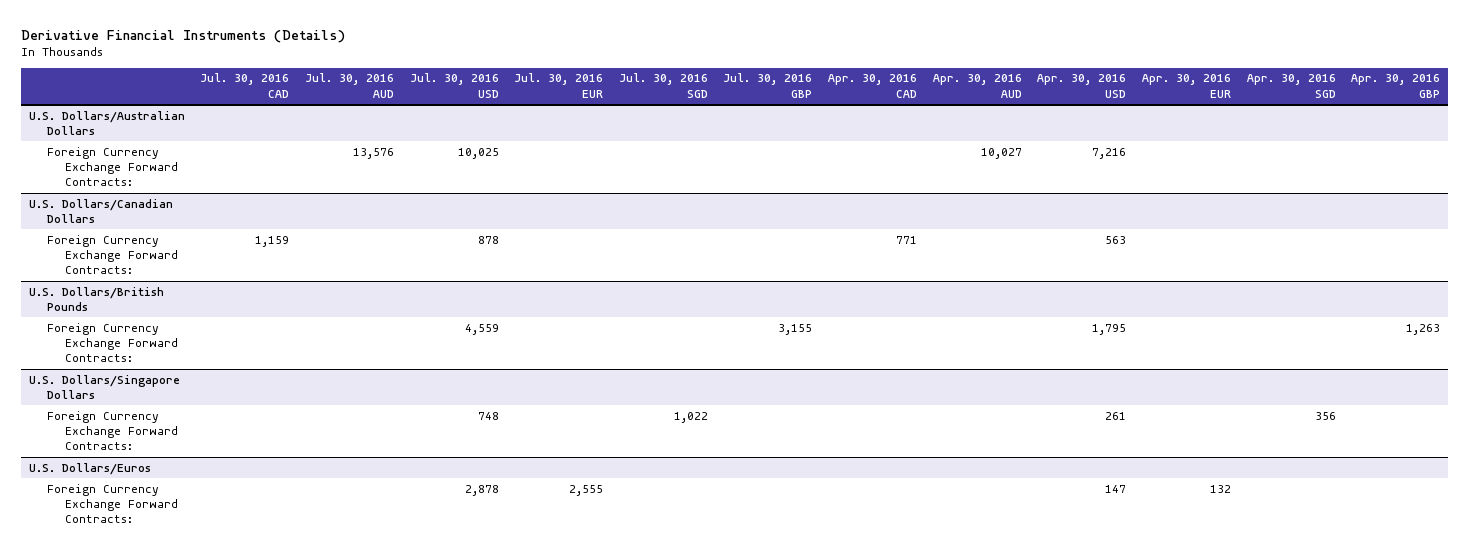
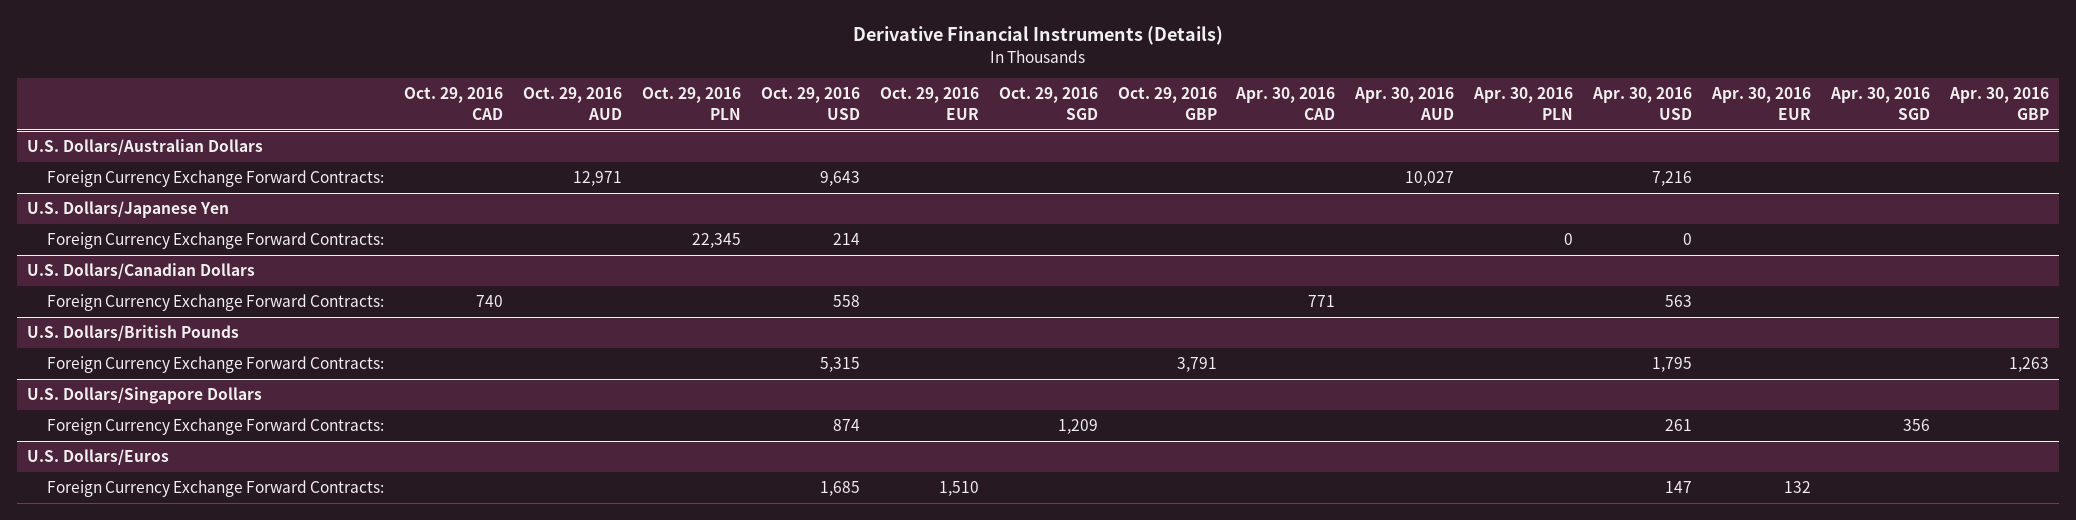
- | Jul. 30, 2016 CAD | Jul. 30, 2016 AUD | Jul. 30, 2016 USD | Jul. 30, 2016 EUR | Jul. 30, 2016 SGD | Jul. 30, 2016 GBP | Apr. 30, 2016 CAD | Apr. 30, 2016 AUD | Apr. 30, 2016 USD | Apr. 30, 2016 EUR | Apr. 30, 2016 SGD | Apr. 30, 2016 GBP
+ | Oct. 29, 2016 CAD | Oct. 29, 2016 AUD | Oct. 29, 2016 PLN | Oct. 29, 2016 USD | Oct. 29, 2016 EUR | Oct. 29, 2016 SGD | Oct. 29, 2016 GBP | Apr. 30, 2016 CAD | Apr. 30, 2016 AUD | Apr. 30, 2016 PLN | Apr. 30, 2016 USD | Apr. 30, 2016 EUR | Apr. 30, 2016 SGD | Apr. 30, 2016 GBP
+ U.S. Dollars/Japanese Yen
+ Foreign Currency Exchange Forward Contracts: | | | 22,345 | 214 | | | | | | 0 | 0 | | |

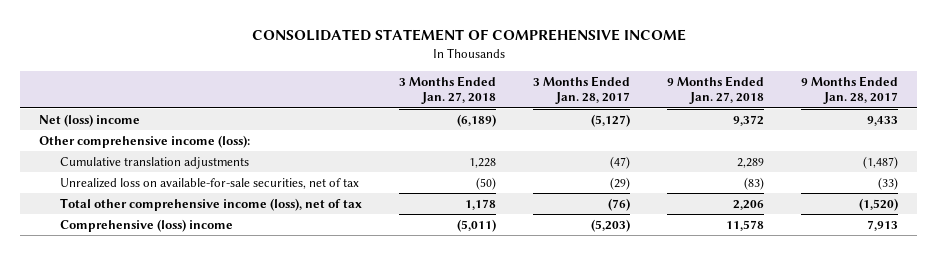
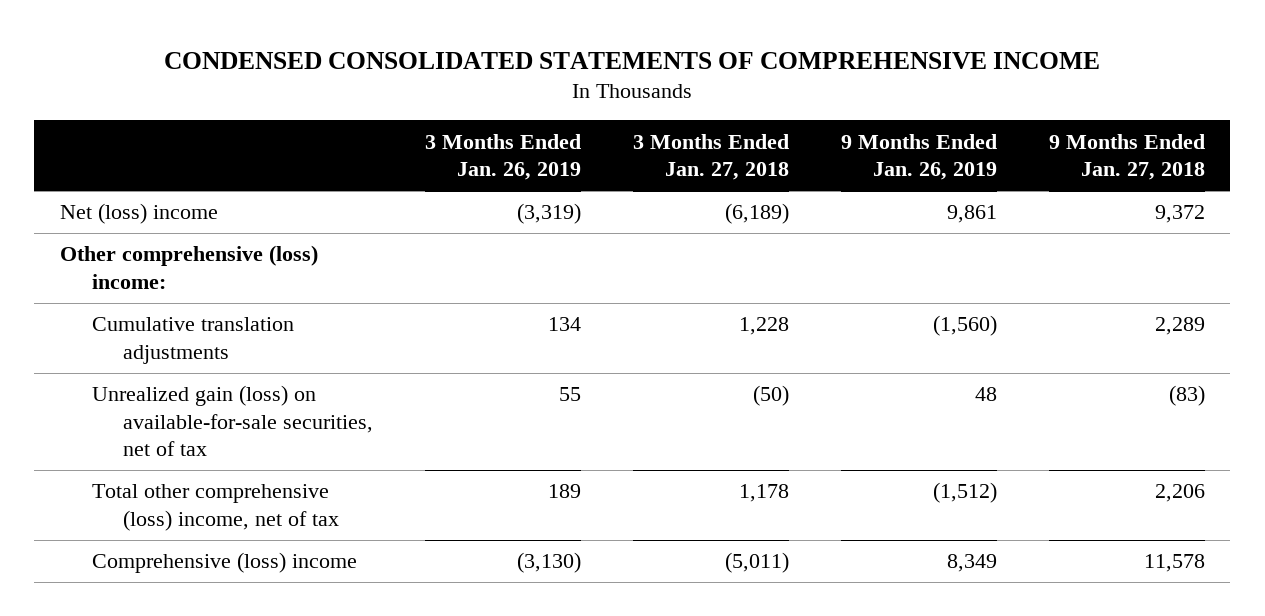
- CONSOLIDATED STATEMENT OF COMPREHENSIVE INCOME
+ CONDENSED CONSOLIDATED STATEMENTS OF COMPREHENSIVE INCOME
- | 3 Months Ended Jan. 27, 2018 | 3 Months Ended Jan. 28, 2017 | 9 Months Ended Jan. 27, 2018 | 9 Months Ended Jan. 28, 2017
+ | 3 Months Ended Jan. 26, 2019 | 3 Months Ended Jan. 27, 2018 | 9 Months Ended Jan. 26, 2019 | 9 Months Ended Jan. 27, 2018
- Other comprehensive income (loss):
+ Other comprehensive (loss) income:
- Unrealized loss on available-for-sale securities, net of tax | (50) | (29) | (83) | (33)
- Total other comprehensive income (loss), net of tax | 1,178 | (76) | 2,206 | (1,520)
+ Unrealized gain (loss) on available-for-sale securities, net of tax | 55 | (50) | 48 | (83)
+ Total other comprehensive (loss) income, net of tax | 189 | 1,178 | (1,512) | 2,206

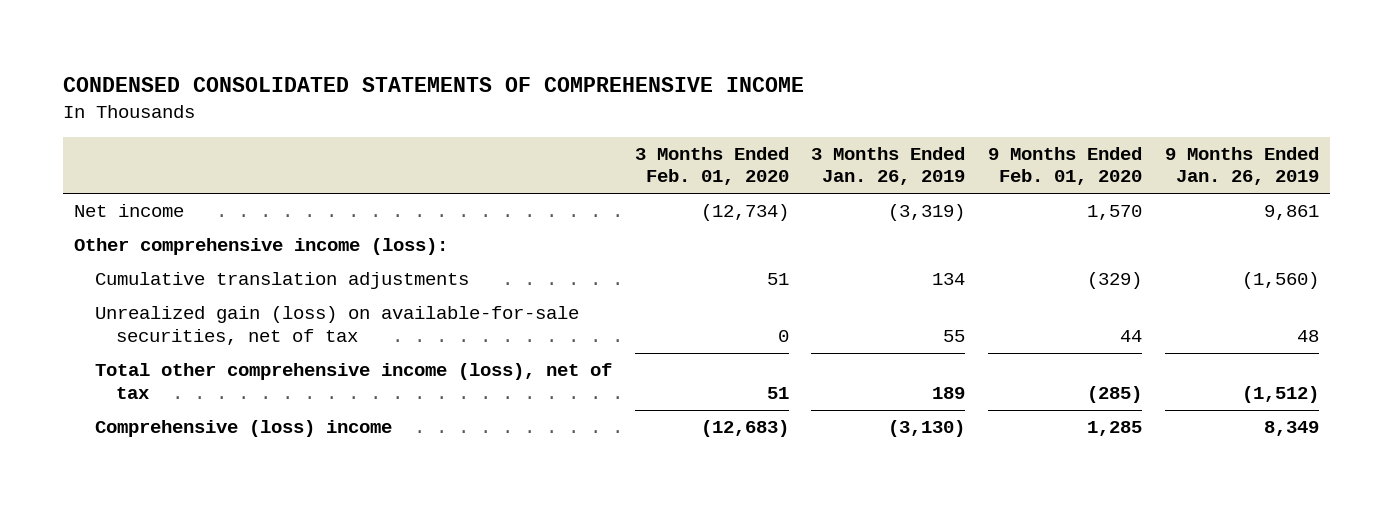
- | 3 Months Ended Jan. 26, 2019 | 3 Months Ended Jan. 27, 2018 | 9 Months Ended Jan. 26, 2019 | 9 Months Ended Jan. 27, 2018
+ | 3 Months Ended Feb. 01, 2020 | 3 Months Ended Jan. 26, 2019 | 9 Months Ended Feb. 01, 2020 | 9 Months Ended Jan. 26, 2019
- Net (loss) income | (3,319) | (6,189) | 9,861 | 9,372
- Other comprehensive (loss) income:
+ Net income | (12,734) | (3,319) | 1,570 | 9,861
+ Other comprehensive income (loss):
- Total other comprehensive (loss) income, net of tax | 189 | 1,178 | (1,512) | 2,206
+ Total other comprehensive income (loss), net of tax | 51 | 189 | (285) | (1,512)

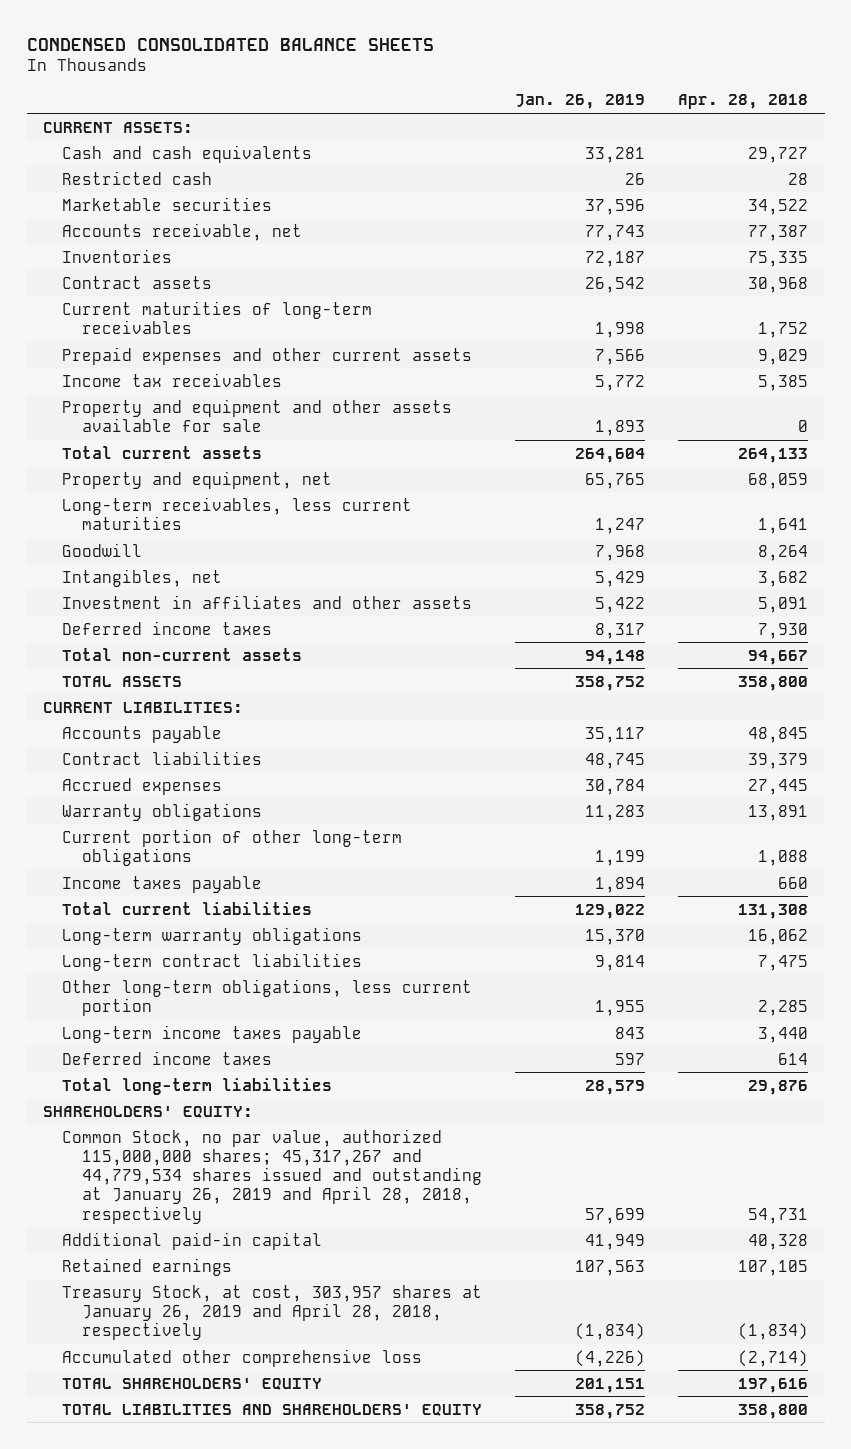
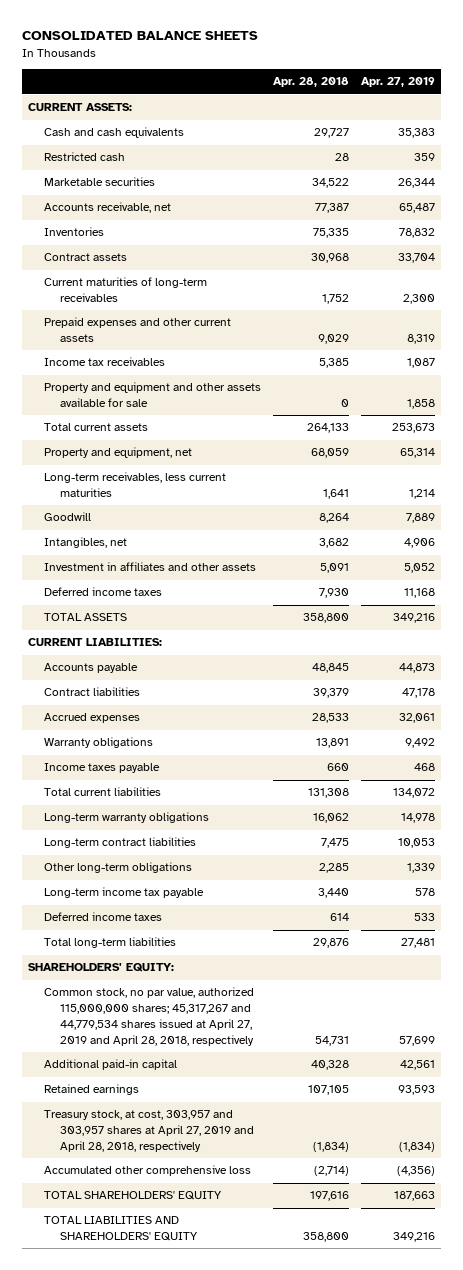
- CONDENSED CONSOLIDATED BALANCE SHEETS
+ CONSOLIDATED BALANCE SHEETS
- | Jan. 26, 2019 | Apr. 28, 2018
+ | Apr. 28, 2018 | Apr. 27, 2019
- Total non-current assets | 94,148 | 94,667
- Accrued expenses | 30,784 | 27,445
+ Accrued expenses | 28,533 | 32,061
- Current portion of other long-term obligations | 1,199 | 1,088
- Other long-term obligations, less current portion | 1,955 | 2,285
- Long-term income taxes payable | 843 | 3,440
+ Other long-term obligations | 2,285 | 1,339
+ Long-term income tax payable | 3,440 | 578
- Common Stock, no par value, authorized 115,000,000 shares; 45,317,267 and 44,779,534 shares issued and outstanding at January 26, 2019 and April 28, 2018, respectively | 57,699 | 54,731
+ Common stock, no par value, authorized 115,000,000 shares; 45,317,267 and 44,779,534 shares issued at April 27, 2019 and April 28, 2018, respectively | 54,731 | 57,699
- Treasury Stock, at cost, 303,957 shares at January 26, 2019 and April 28, 2018, respectively | (1,834) | (1,834)
+ Treasury stock, at cost, 303,957 and 303,957 shares at April 27, 2019 and April 28, 2018, respectively | (1,834) | (1,834)

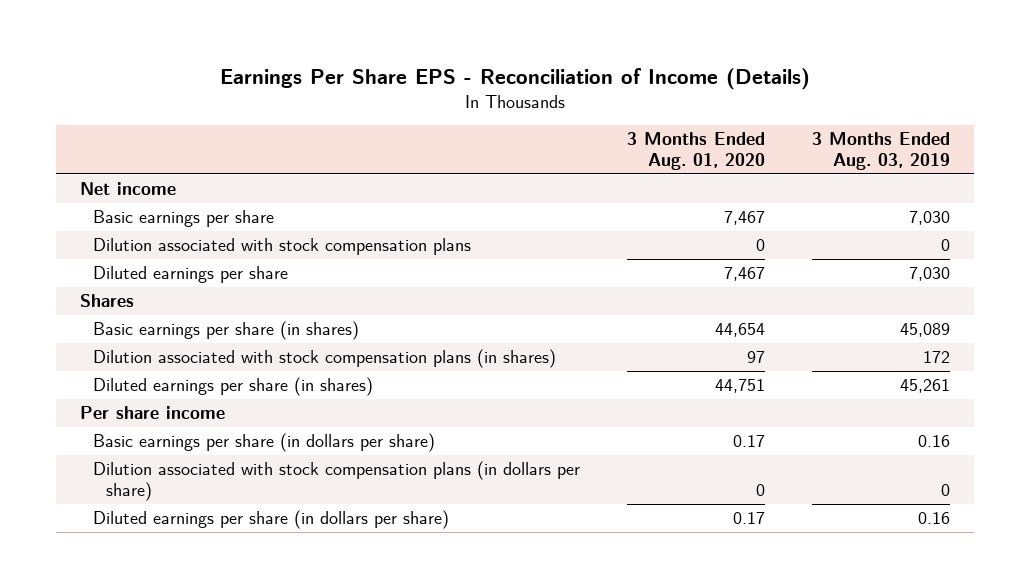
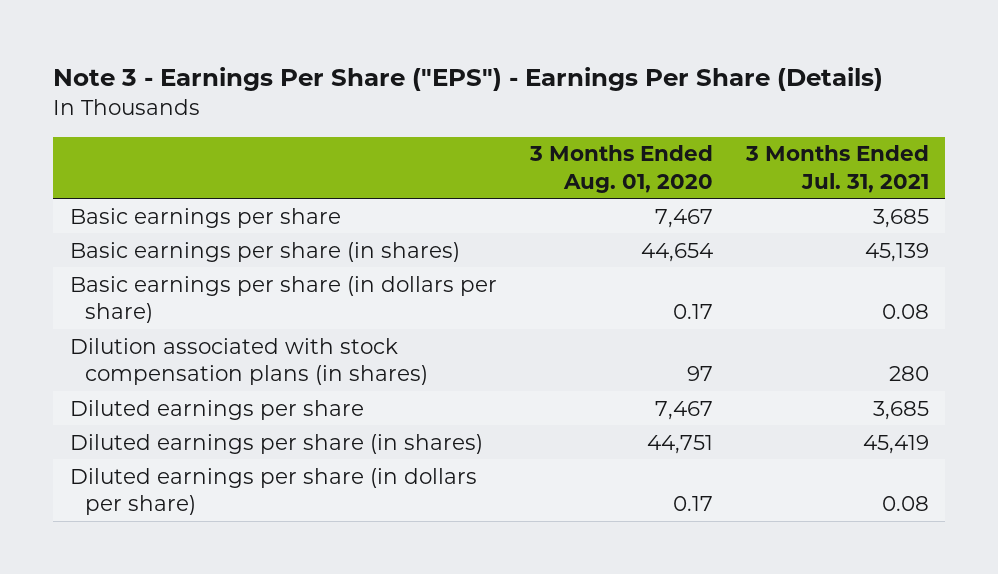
- Earnings Per Share EPS - Reconciliation of Income (Details)
+ Note 3 - Earnings Per Share ("EPS") - Earnings Per Share (Details)
- | 3 Months Ended Aug. 01, 2020 | 3 Months Ended Aug. 03, 2019
+ | 3 Months Ended Aug. 01, 2020 | 3 Months Ended Jul. 31, 2021
- Net income
- Dilution associated with stock compensation plans | 0 | 0
- Shares
moved up: Basic earnings per share (in dollars per share) | 0.17 | 0.08
moved down: Diluted earnings per share | 7,467 | 3,685
- Per share income
- Dilution associated with stock compensation plans (in dollars per share) | 0 | 0

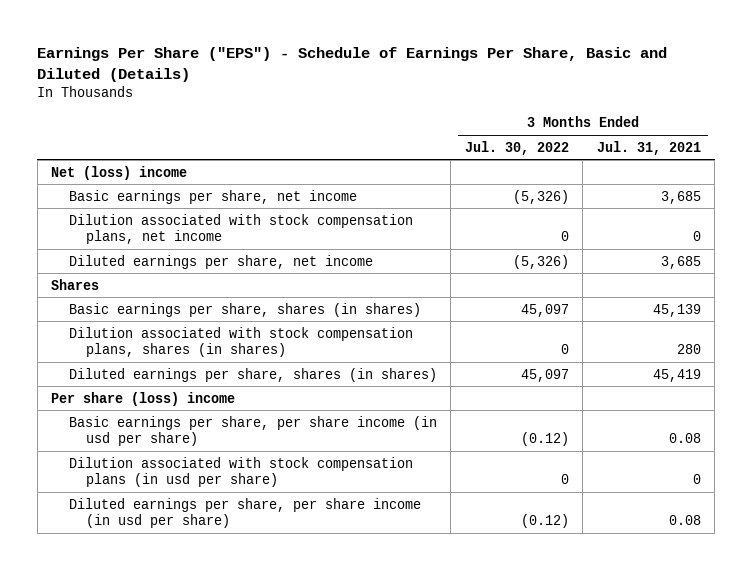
- Note 3 - Earnings Per Share ("EPS") - Earnings Per Share (Details)
+ Earnings Per Share ("EPS") - Schedule of Earnings Per Share, Basic and Diluted (Details)
- | 3 Months Ended Aug. 01, 2020 | 3 Months Ended Jul. 31, 2021
+ | 3 Months Ended Jul. 30, 2022 | 3 Months Ended Jul. 31, 2021
- Basic earnings per share | 7,467 | 3,685
- Basic earnings per share (in shares) | 44,654 | 45,139
- Basic earnings per share (in dollars per share) | 0.17 | 0.08
- Dilution associated with stock compensation plans (in shares) | 97 | 280
- Diluted earnings per share | 7,467 | 3,685
- Diluted earnings per share (in shares) | 44,751 | 45,419
- Diluted earnings per share (in dollars per share) | 0.17 | 0.08
+ Net (loss) income
+ Basic earnings per share, net income | (5,326) | 3,685
+ Dilution associated with stock compensation plans, net income | 0 | 0
+ Diluted earnings per share, net income | (5,326) | 3,685
+ Shares
+ Basic earnings per share, shares (in shares) | 45,097 | 45,139
+ Dilution associated with stock compensation plans, shares (in shares) | 0 | 280
+ Diluted earnings per share, shares (in shares) | 45,097 | 45,419
+ Per share (loss) income
+ Basic earnings per share, per share income (in usd per share) | (0.12) | 0.08
+ Dilution associated with stock compensation plans (in usd per share) | 0 | 0
+ Diluted earnings per share, per share income (in usd per share) | (0.12) | 0.08

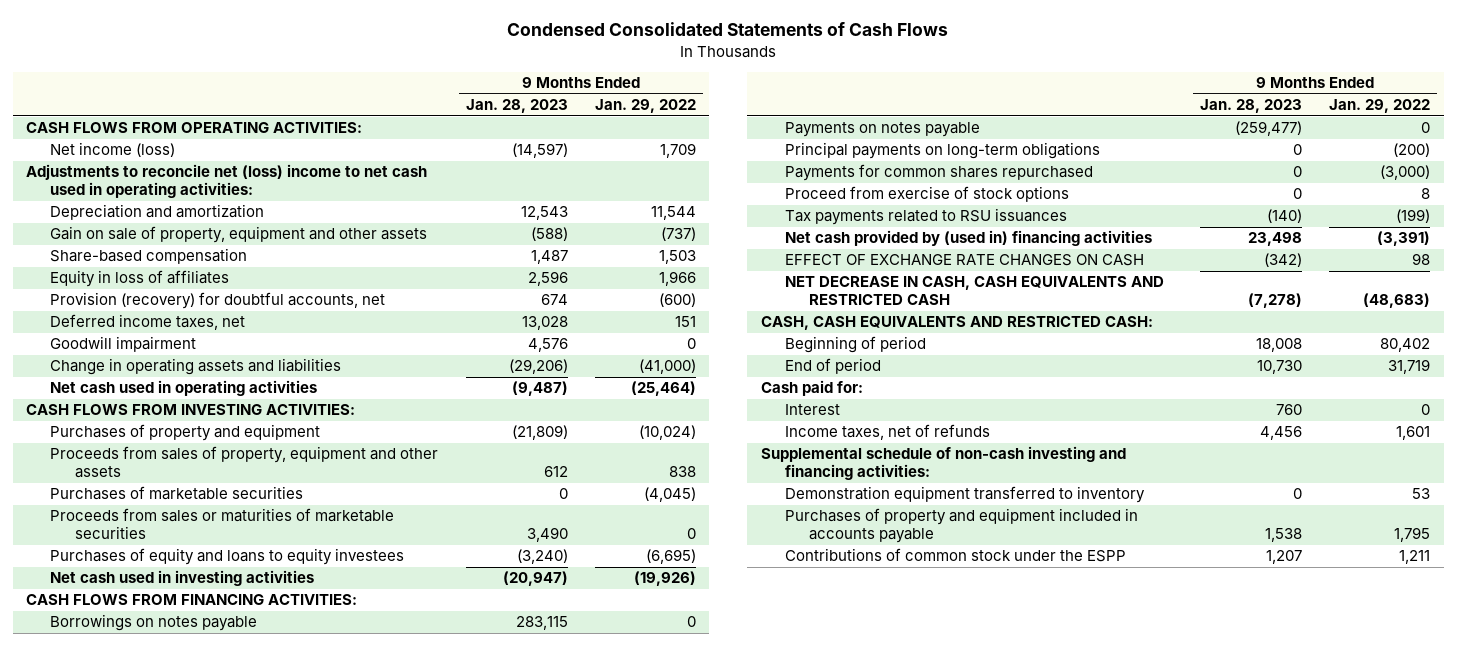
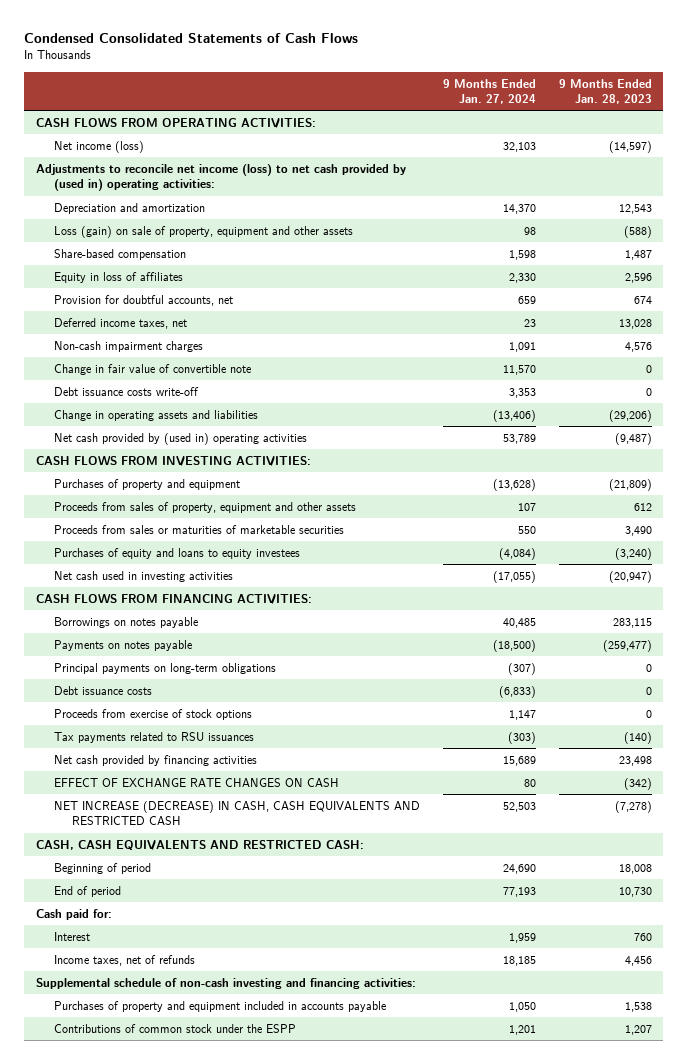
- | 9 Months Ended Jan. 28, 2023 | 9 Months Ended Jan. 29, 2022
+ | 9 Months Ended Jan. 27, 2024 | 9 Months Ended Jan. 28, 2023
- Adjustments to reconcile net (loss) income to net cash used in operating activities:
+ Adjustments to reconcile net income (loss) to net cash provided by (used in) operating activities:
- Gain on sale of property, equipment and other assets | (588) | (737)
+ Loss (gain) on sale of property, equipment and other assets | 98 | (588)
- Provision (recovery) for doubtful accounts, net | 674 | (600)
+ Provision for doubtful accounts, net | 659 | 674
- Goodwill impairment | 4,576 | 0
+ Non-cash impairment charges | 1,091 | 4,576
+ Change in fair value of convertible note | 11,570 | 0
+ Debt issuance costs write-off | 3,353 | 0
- Net cash used in operating activities | (9,487) | (25,464)
+ Net cash provided by (used in) operating activities | 53,789 | (9,487)
- Purchases of marketable securities | 0 | (4,045)
- Payments for common shares repurchased | 0 | (3,000)
- Proceed from exercise of stock options | 0 | 8
+ Debt issuance costs | (6,833) | 0
+ Proceeds from exercise of stock options | 1,147 | 0
- Net cash provided by (used in) financing activities | 23,498 | (3,391)
+ Net cash provided by financing activities | 15,689 | 23,498
- NET DECREASE IN CASH, CASH EQUIVALENTS AND RESTRICTED CASH | (7,278) | (48,683)
+ NET INCREASE (DECREASE) IN CASH, CASH EQUIVALENTS AND RESTRICTED CASH | 52,503 | (7,278)
- Demonstration equipment transferred to inventory | 0 | 53

